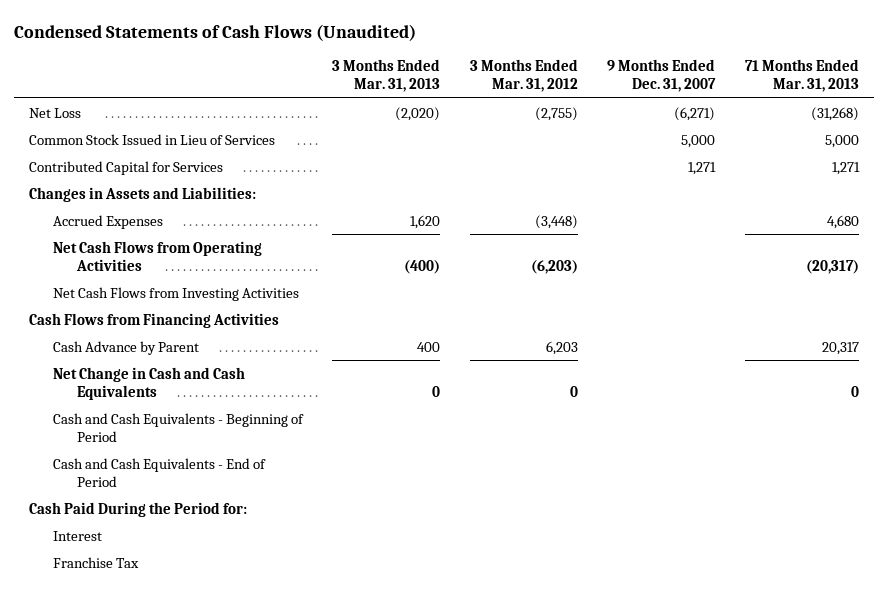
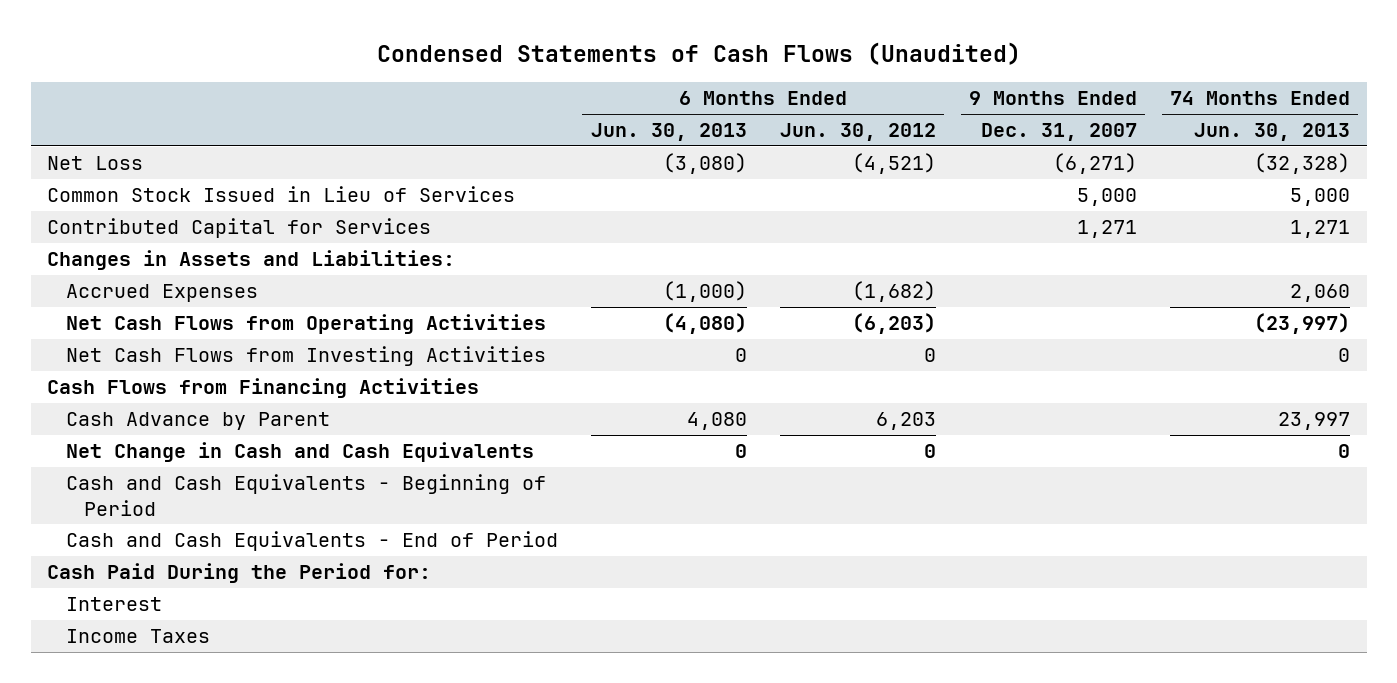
- | 3 Months Ended Mar. 31, 2013 | 3 Months Ended Mar. 31, 2012 | 9 Months Ended Dec. 31, 2007 | 71 Months Ended Mar. 31, 2013
+ | 6 Months Ended Jun. 30, 2013 | 6 Months Ended Jun. 30, 2012 | 9 Months Ended Dec. 31, 2007 | 74 Months Ended Jun. 30, 2013
- Franchise Tax
+ Income Taxes

